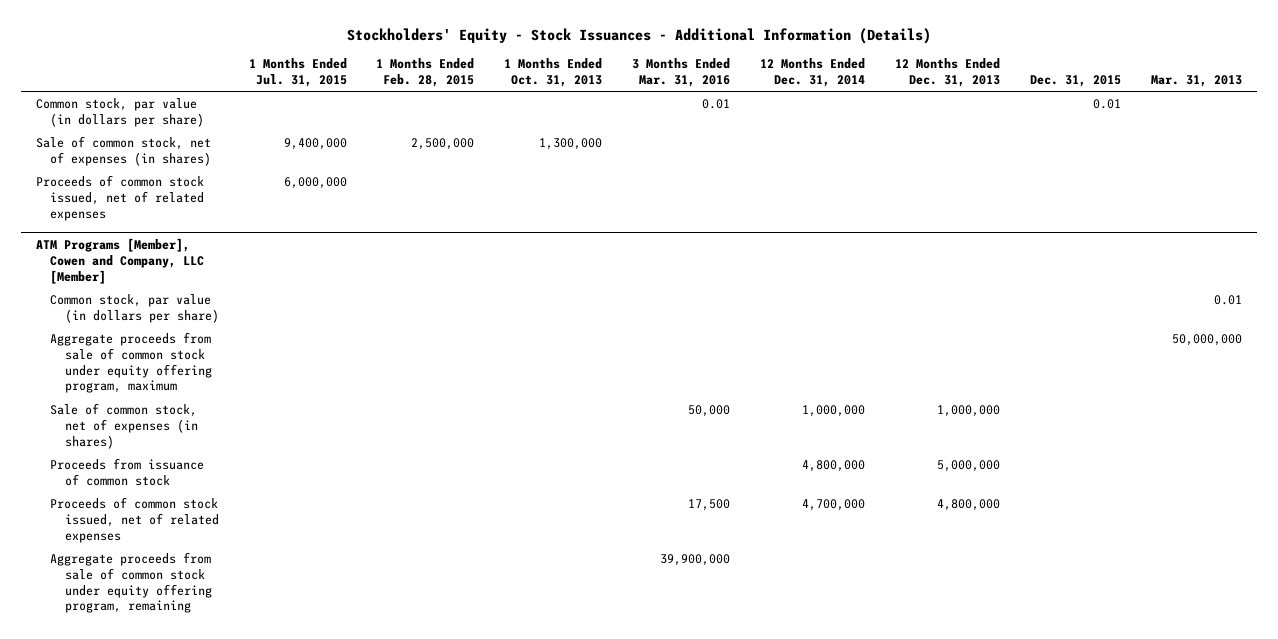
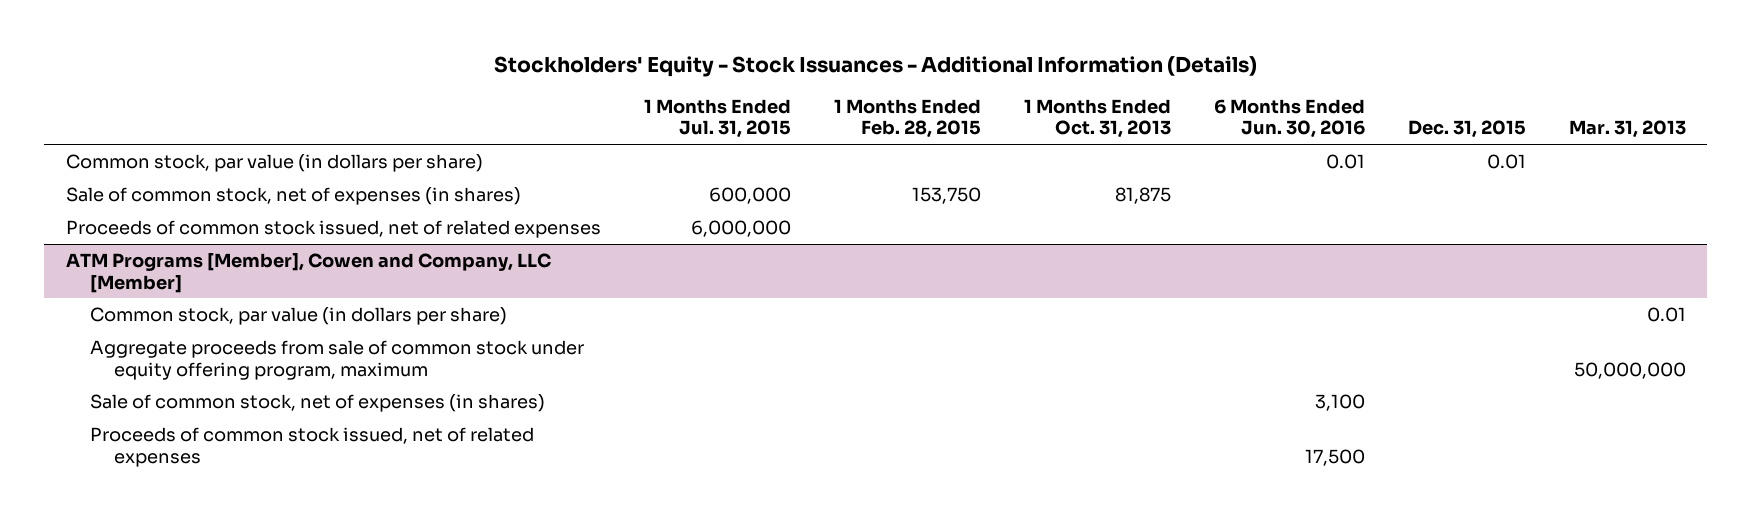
- | 1 Months Ended Jul. 31, 2015 | 1 Months Ended Feb. 28, 2015 | 1 Months Ended Oct. 31, 2013 | 3 Months Ended Mar. 31, 2016 | 12 Months Ended Dec. 31, 2014 | 12 Months Ended Dec. 31, 2013 | Dec. 31, 2015 | Mar. 31, 2013
+ | 1 Months Ended Jul. 31, 2015 | 1 Months Ended Feb. 28, 2015 | 1 Months Ended Oct. 31, 2013 | 6 Months Ended Jun. 30, 2016 | Dec. 31, 2015 | Mar. 31, 2013
- Sale of common stock, net of expenses (in shares) | 9,400,000 | 2,500,000 | 1,300,000 | | | | |
+ Sale of common stock, net of expenses (in shares) | 600,000 | 153,750 | 81,875 | | |
@ ATM Programs [Member], Cowen and Company, LLC [Member]
- Proceeds from issuance of common stock | | | | | 4,800,000 | 5,000,000 | |
- Aggregate proceeds from sale of common stock under equity offering program, remaining | | | | 39,900,000 | | | |

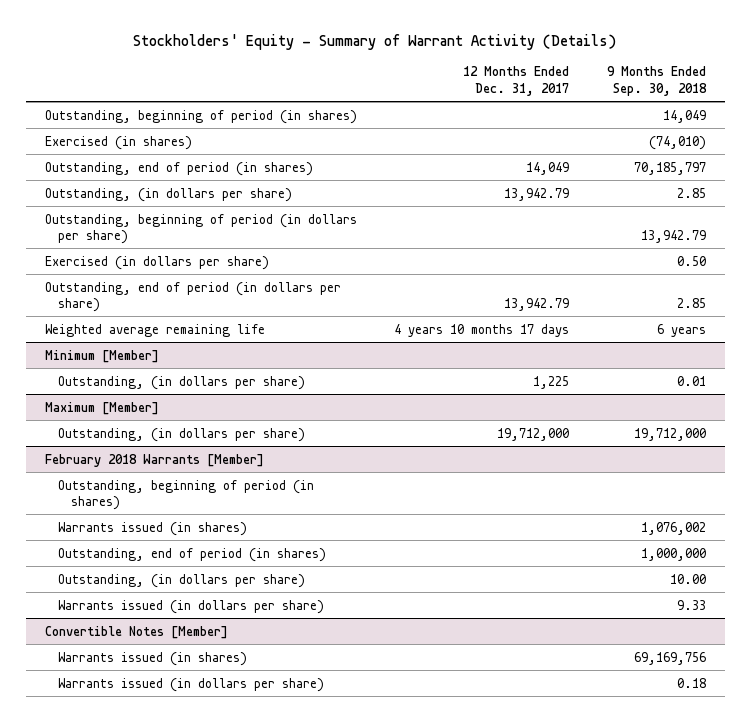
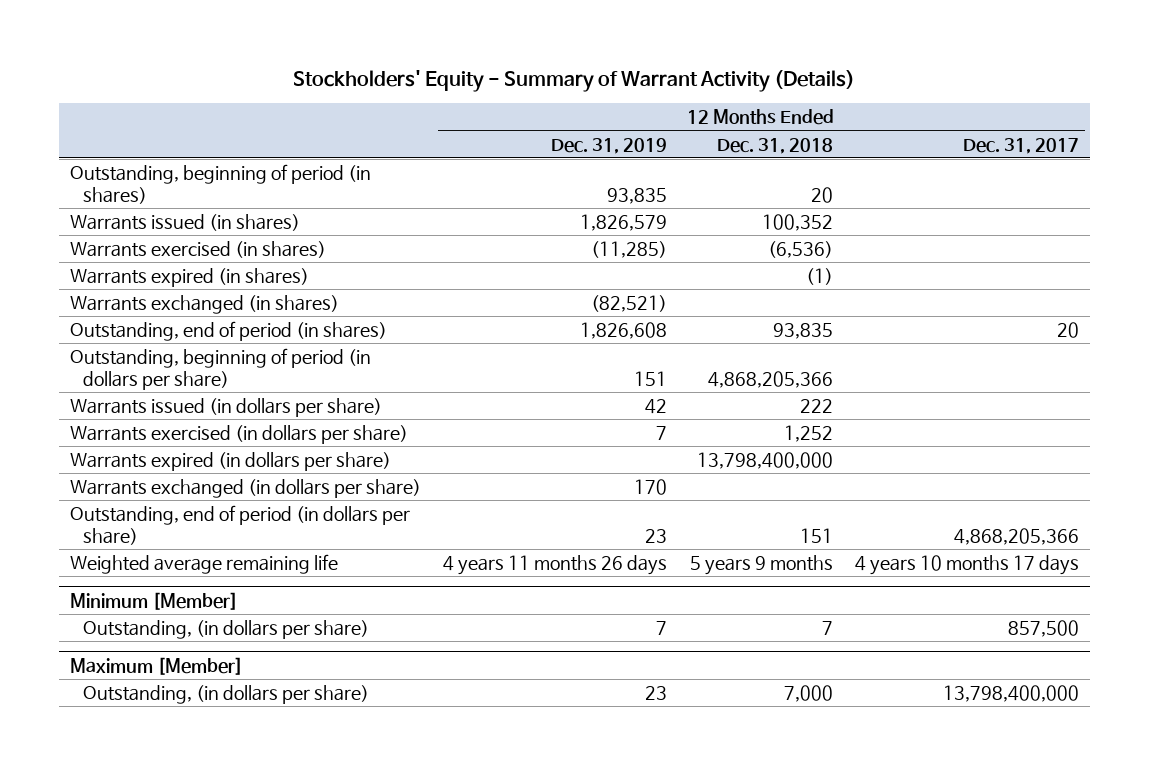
- | 12 Months Ended Dec. 31, 2017 | 9 Months Ended Sep. 30, 2018
+ | 12 Months Ended Dec. 31, 2019 | 12 Months Ended Dec. 31, 2018 | 12 Months Ended Dec. 31, 2017
- Exercised (in shares) | | (74,010)
- Outstanding, end of period (in shares) | 14,049 | 70,185,797
- Outstanding, (in dollars per share) | 13,942.79 | 2.85
+ Warrants issued (in shares) | 1,826,579 | 100,352 |
+ Warrants exercised (in shares) | (11,285) | (6,536) |
+ Warrants expired (in shares) | | (1) |
+ Warrants exchanged (in shares) | (82,521) | |
+ Outstanding, end of period (in shares) | 1,826,608 | 93,835 | 20
- Exercised (in dollars per share) | | 0.50
- Outstanding, end of period (in dollars per share) | 13,942.79 | 2.85
+ Warrants issued (in dollars per share) | 42 | 222 |
+ Warrants exercised (in dollars per share) | 7 | 1,252 |
+ Warrants expired (in dollars per share) | | 13,798,400,000 |
+ Warrants exchanged (in dollars per share) | 170 | |
+ Outstanding, end of period (in dollars per share) | 23 | 151 | 4,868,205,366
@ Minimum [Member]
- Outstanding, (in dollars per share) | 1,225 | 0.01
+ Outstanding, (in dollars per share) | 7 | 7 | 857,500
@ Maximum [Member]
- Outstanding, (in dollars per share) | 19,712,000 | 19,712,000
- February 2018 Warrants [Member]
- Outstanding, beginning of period (in shares)
- Warrants issued (in shares) | | 1,076,002
- Outstanding, end of period (in shares) | | 1,000,000
- Outstanding, (in dollars per share) | | 10.00
- Warrants issued (in dollars per share) | | 9.33
- Convertible Notes [Member]
- Warrants issued (in shares) | | 69,169,756
- Warrants issued (in dollars per share) | | 0.18
@ Maximum [Member]
+ Outstanding, (in dollars per share) | 23 | 7,000 | 13,798,400,000

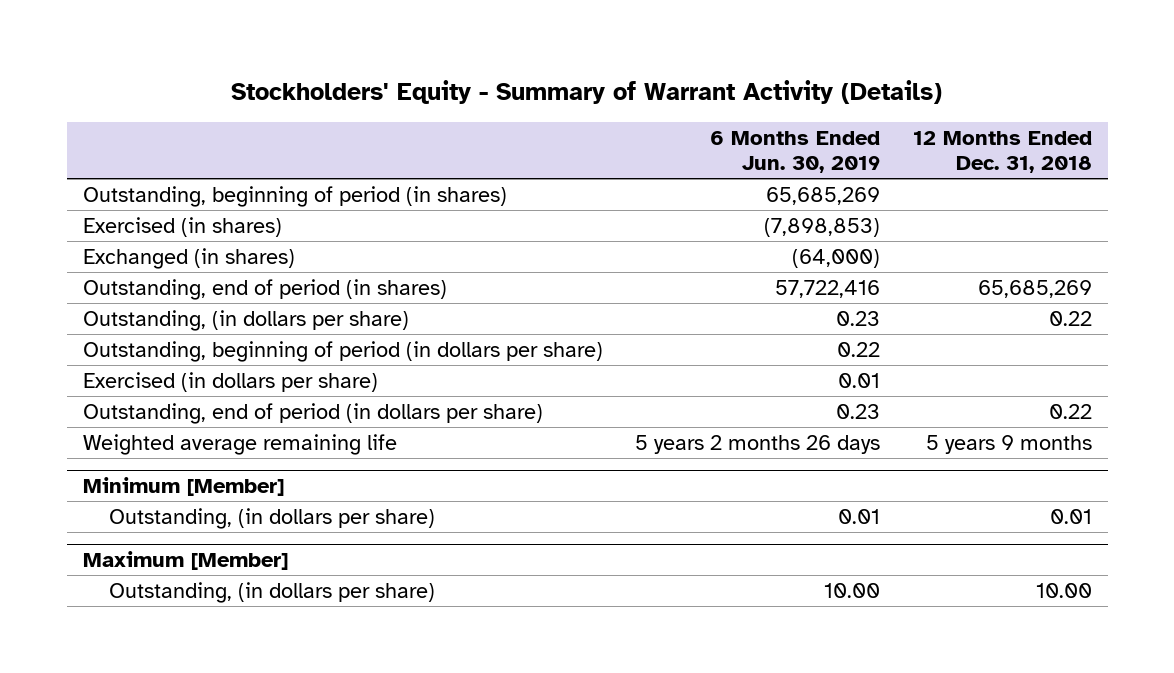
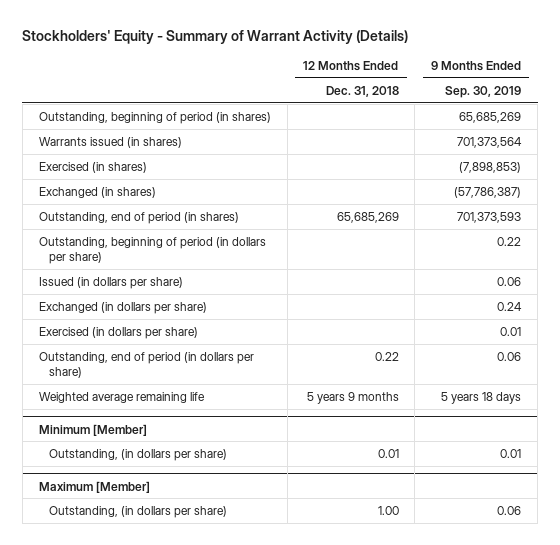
- | 6 Months Ended Jun. 30, 2019 | 12 Months Ended Dec. 31, 2018
+ | 12 Months Ended Dec. 31, 2018 | 9 Months Ended Sep. 30, 2019
+ Warrants issued (in shares) | | 701,373,564
- Outstanding, (in dollars per share) | 0.23 | 0.22
+ Issued (in dollars per share) | | 0.06
+ Exchanged (in dollars per share) | | 0.24
@ Maximum [Member]
- Outstanding, (in dollars per share) | 10.00 | 10.00
+ Outstanding, (in dollars per share) | 1.00 | 0.06

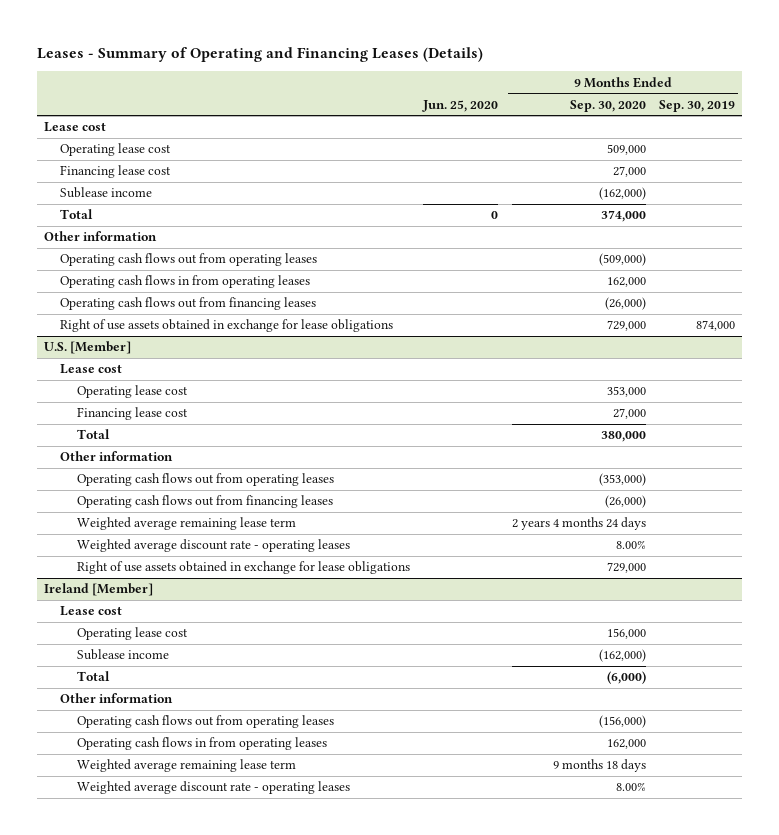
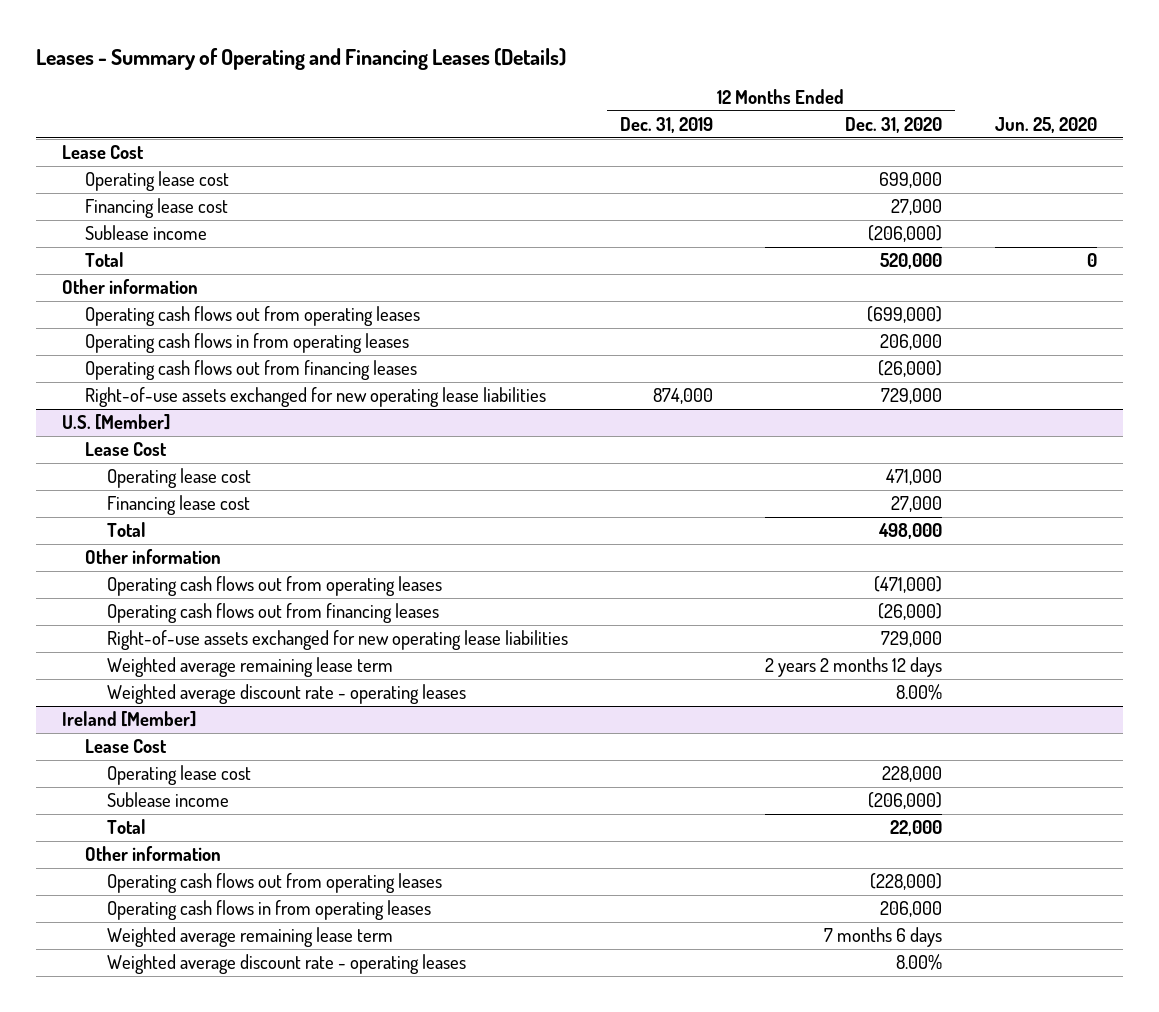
- | Jun. 25, 2020 | 9 Months Ended Sep. 30, 2020 | 9 Months Ended Sep. 30, 2019
+ | 12 Months Ended Dec. 31, 2019 | 12 Months Ended Dec. 31, 2020 | Jun. 25, 2020
- Lease cost
+ Lease Cost
- Right of use assets obtained in exchange for lease obligations | | 729,000 | 874,000
+ Right-of-use assets exchanged for new operating lease liabilities | 874,000 | 729,000 |
@ U.S. [Member]
- Lease cost
+ Lease Cost
+ Right-of-use assets exchanged for new operating lease liabilities | | 729,000 |
- Right of use assets obtained in exchange for lease obligations | | 729,000 |
@ Ireland [Member]
- Lease cost
+ Lease Cost

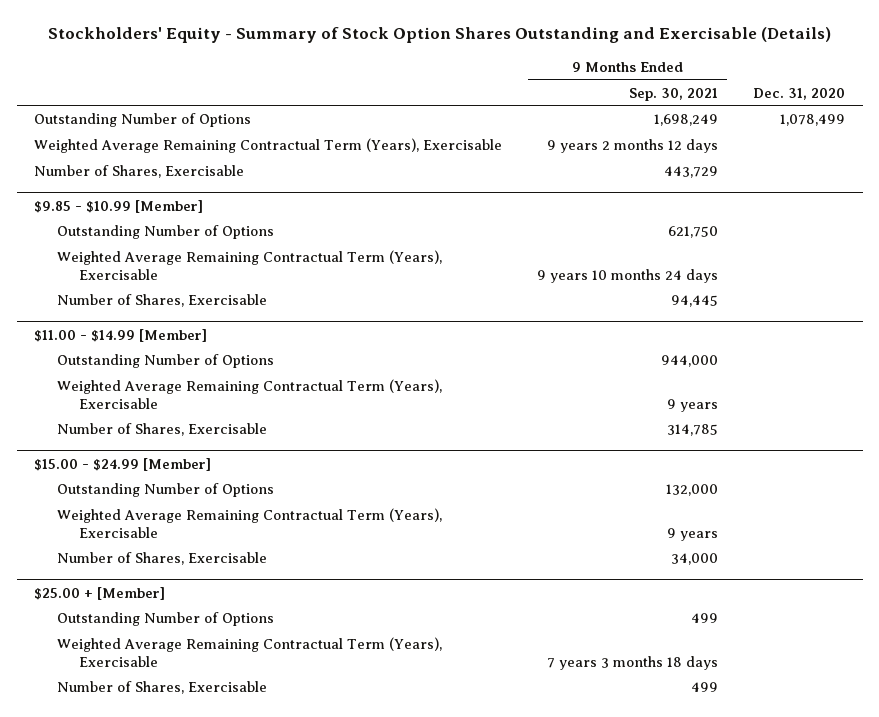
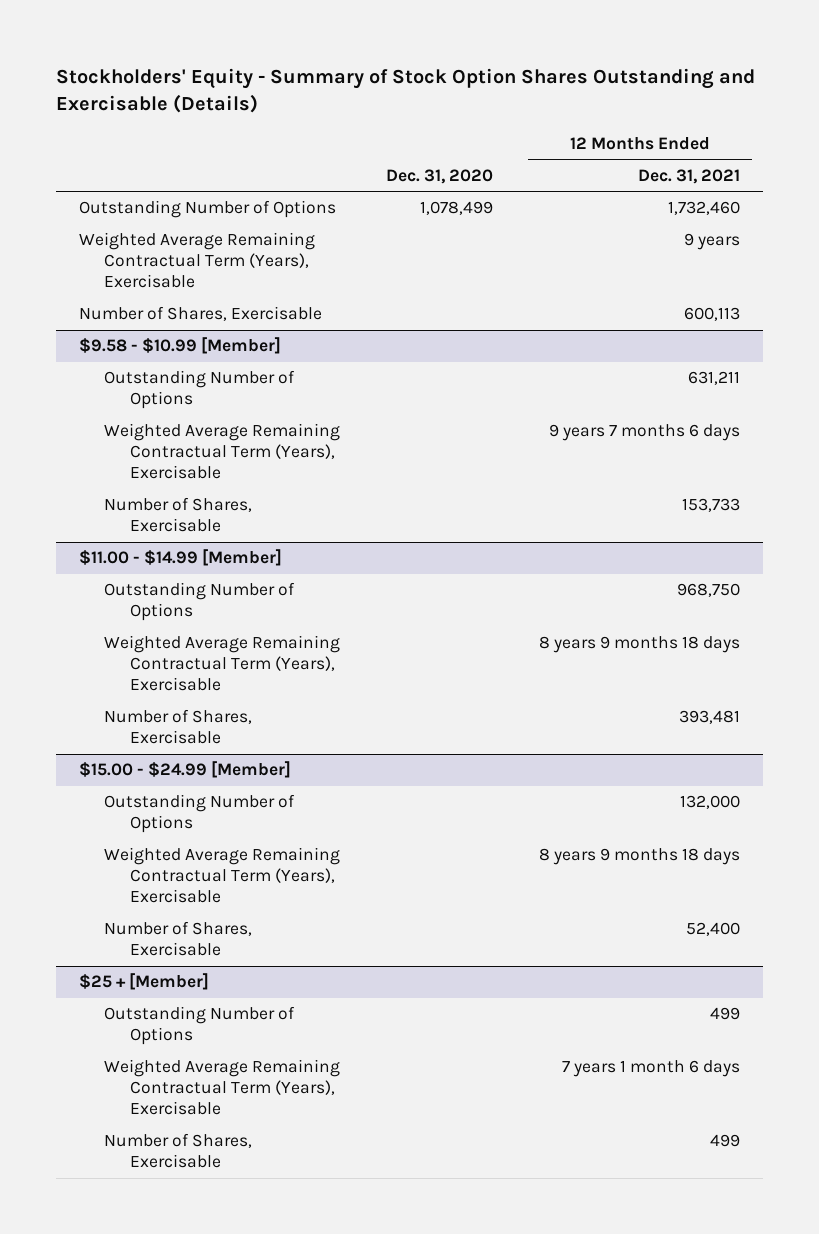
- | 9 Months Ended Sep. 30, 2021 | Dec. 31, 2020
+ | Dec. 31, 2020 | 12 Months Ended Dec. 31, 2021
- $9.85 - $10.99 [Member]
- Outstanding Number of Options | 621,750 |
- Weighted Average Remaining Contractual Term (Years), Exercisable | 9 years 10 months 24 days |
- Number of Shares, Exercisable | 94,445 |
+ $9.58 - $10.99 [Member]
+ Outstanding Number of Options | | 631,211
+ Weighted Average Remaining Contractual Term (Years), Exercisable | | 9 years 7 months 6 days
+ Number of Shares, Exercisable | | 153,733
- $25.00 + [Member]
+ $25 + [Member]

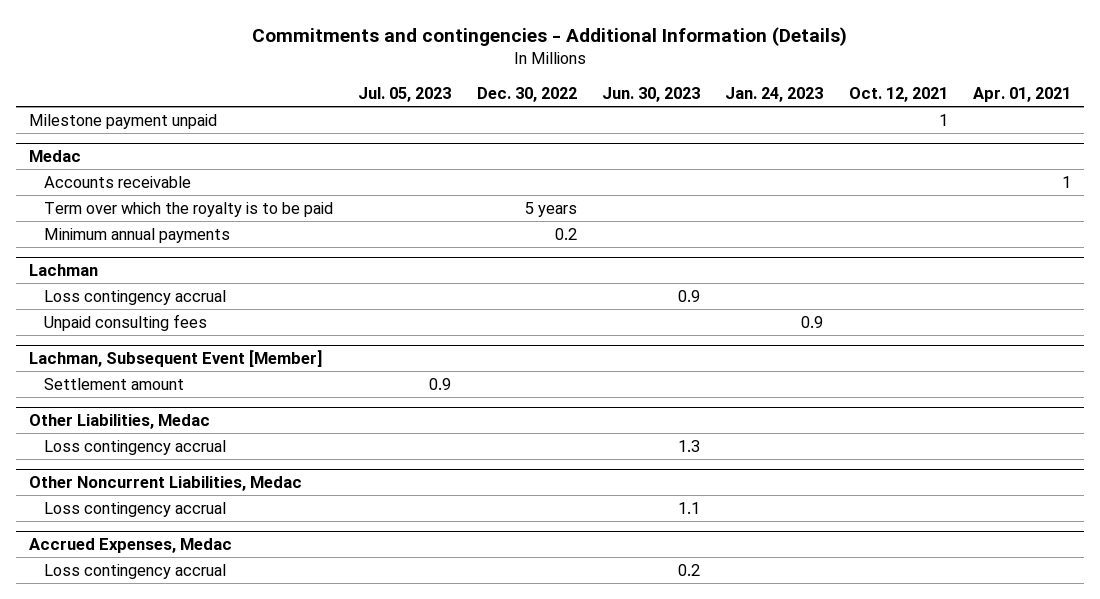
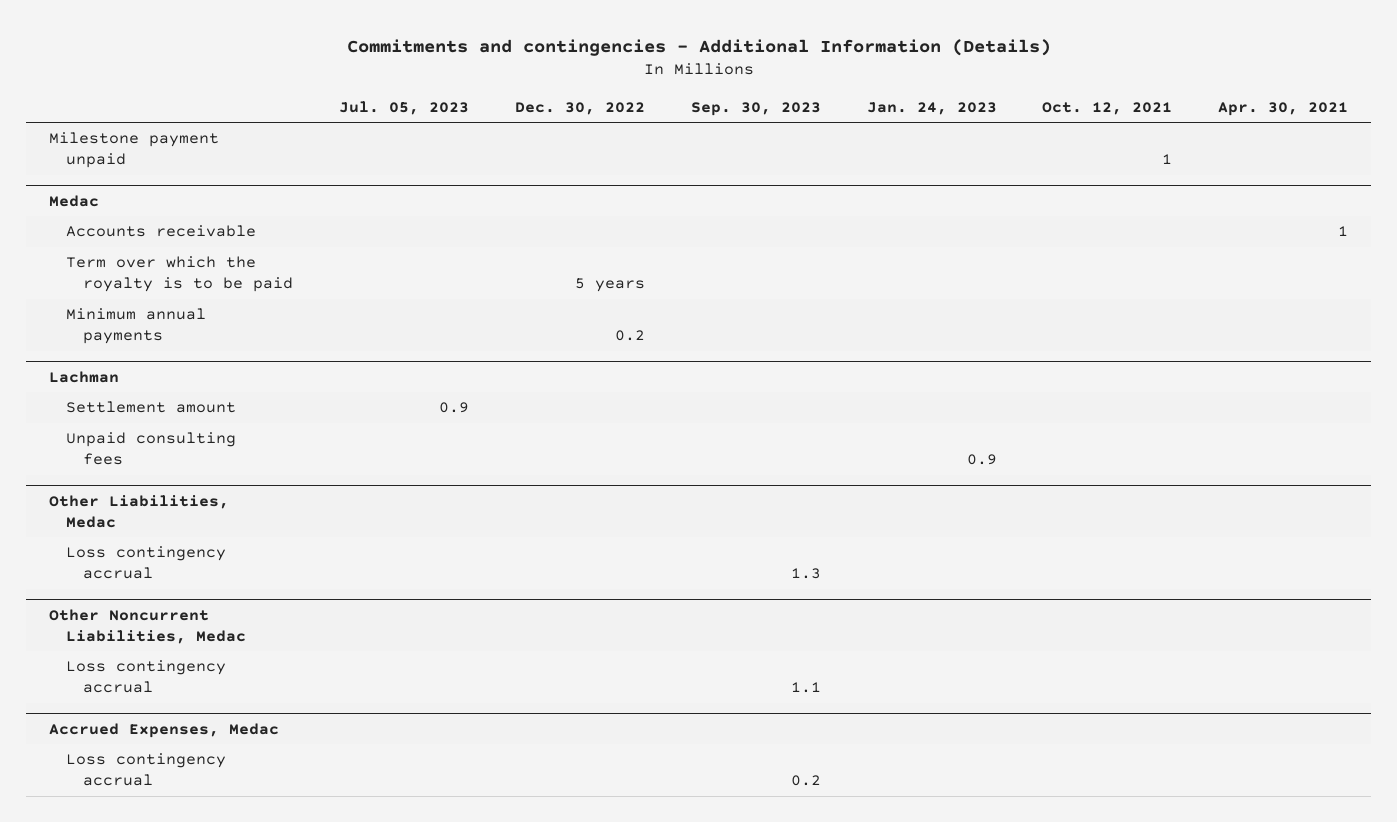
- | Jul. 05, 2023 | Dec. 30, 2022 | Jun. 30, 2023 | Jan. 24, 2023 | Oct. 12, 2021 | Apr. 01, 2021
+ | Jul. 05, 2023 | Dec. 30, 2022 | Sep. 30, 2023 | Jan. 24, 2023 | Oct. 12, 2021 | Apr. 30, 2021
@ Lachman
- Loss contingency accrual | | | 0.9 | | |
+ Settlement amount | 0.9 | | | | |
- Lachman, Subsequent Event [Member]
- Settlement amount | 0.9 | | | | |

